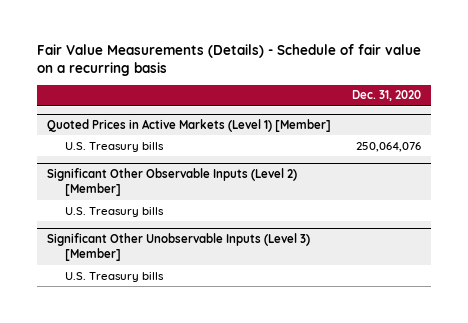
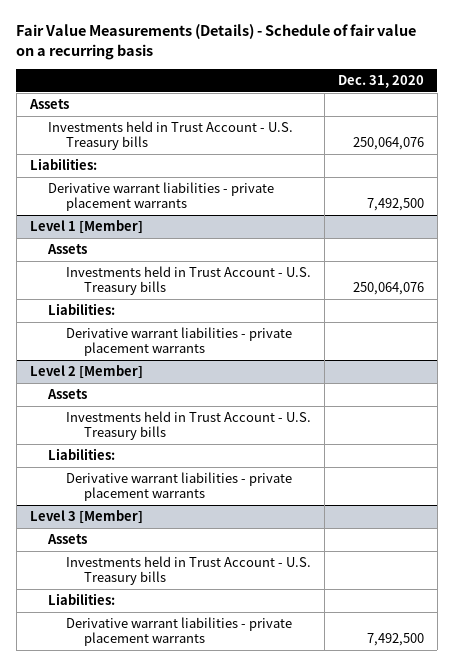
- Quoted Prices in Active Markets (Level 1) [Member]
- U.S. Treasury bills | 250,064,076
- Significant Other Observable Inputs (Level 2) [Member]
- U.S. Treasury bills
- Significant Other Unobservable Inputs (Level 3) [Member]
- U.S. Treasury bills
+ Assets
+ Investments held in Trust Account - U.S. Treasury bills | 250,064,076
+ Liabilities:
+ Derivative warrant liabilities - private placement warrants | 7,492,500
+ Level 1 [Member]
+ Assets
+ Investments held in Trust Account - U.S. Treasury bills | 250,064,076
+ Liabilities:
+ Derivative warrant liabilities - private placement warrants
+ Level 2 [Member]
+ Assets
+ Investments held in Trust Account - U.S. Treasury bills
+ Liabilities:
+ Derivative warrant liabilities - private placement warrants
+ Level 3 [Member]
+ Assets
+ Investments held in Trust Account - U.S. Treasury bills
+ Liabilities:
+ Derivative warrant liabilities - private placement warrants | 7,492,500

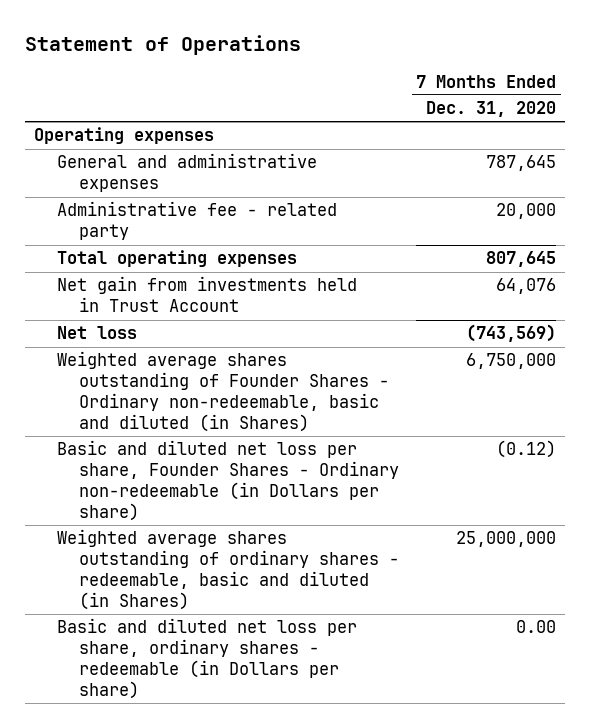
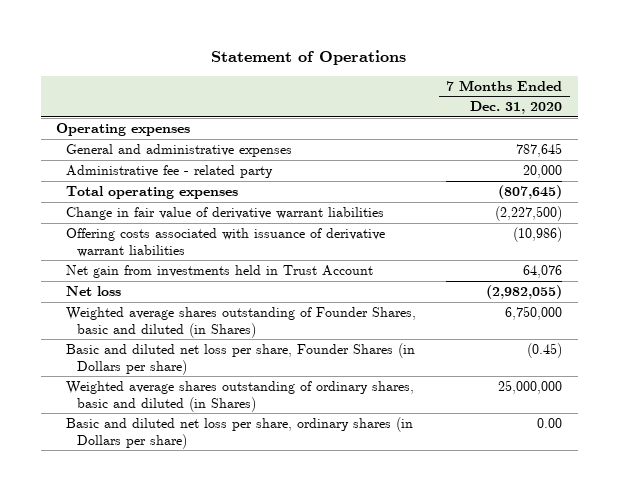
- Total operating expenses | 807,645
+ Total operating expenses | (807,645)
+ Change in fair value of derivative warrant liabilities | (2,227,500)
+ Offering costs associated with issuance of derivative warrant liabilities | (10,986)
- Net loss | (743,569)
- Weighted average shares outstanding of Founder Shares - Ordinary non-redeemable, basic and diluted (in Shares) | 6,750,000
- Basic and diluted net loss per share, Founder Shares - Ordinary non-redeemable (in Dollars per share) | (0.12)
- Weighted average shares outstanding of ordinary shares - redeemable, basic and diluted (in Shares) | 25,000,000
- Basic and diluted net loss per share, ordinary shares - redeemable (in Dollars per share) | 0.00
+ Net loss | (2,982,055)
+ Weighted average shares outstanding of Founder Shares, basic and diluted (in Shares) | 6,750,000
+ Basic and diluted net loss per share, Founder Shares (in Dollars per share) | (0.45)
+ Weighted average shares outstanding of ordinary shares, basic and diluted (in Shares) | 25,000,000
+ Basic and diluted net loss per share, ordinary shares (in Dollars per share) | 0.00

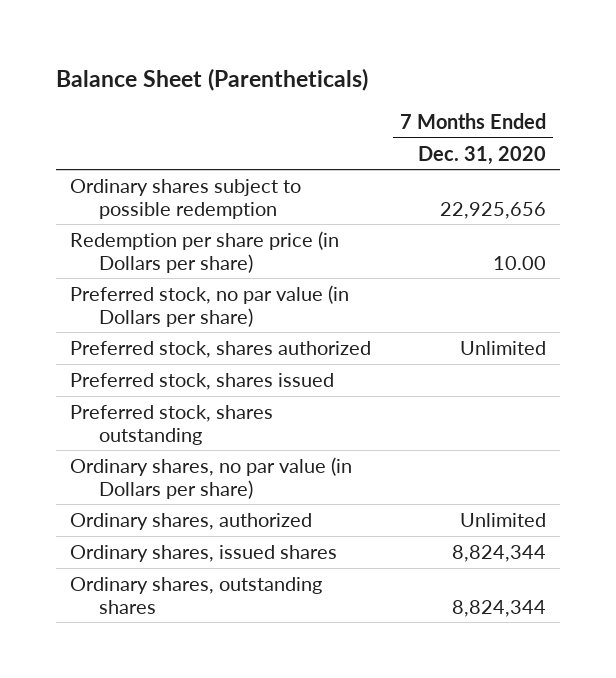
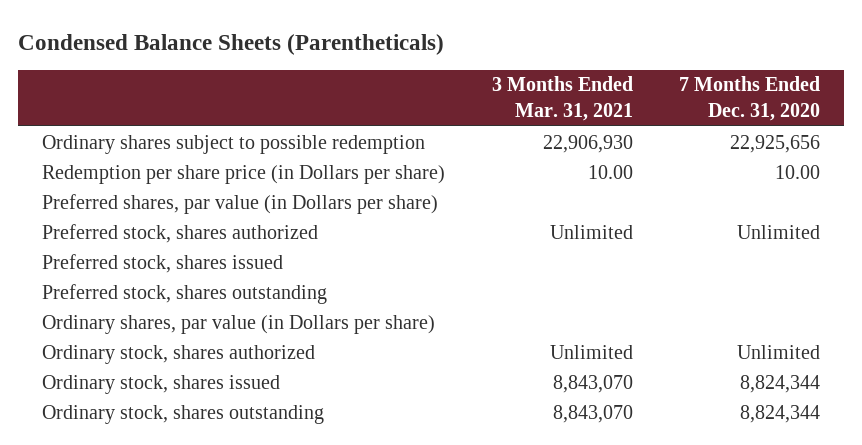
- Balance Sheet (Parentheticals)
+ Condensed Balance Sheets (Parentheticals)
- | 7 Months Ended Dec. 31, 2020
+ | 3 Months Ended Mar. 31, 2021 | 7 Months Ended Dec. 31, 2020
- Preferred stock, no par value (in Dollars per share)
+ Preferred shares, par value (in Dollars per share)
- Ordinary shares, no par value (in Dollars per share)
- Ordinary shares, authorized | Unlimited
- Ordinary shares, issued shares | 8,824,344
- Ordinary shares, outstanding shares | 8,824,344
+ Ordinary shares, par value (in Dollars per share)
+ Ordinary stock, shares authorized | Unlimited | Unlimited
+ Ordinary stock, shares issued | 8,843,070 | 8,824,344
+ Ordinary stock, shares outstanding | 8,843,070 | 8,824,344

